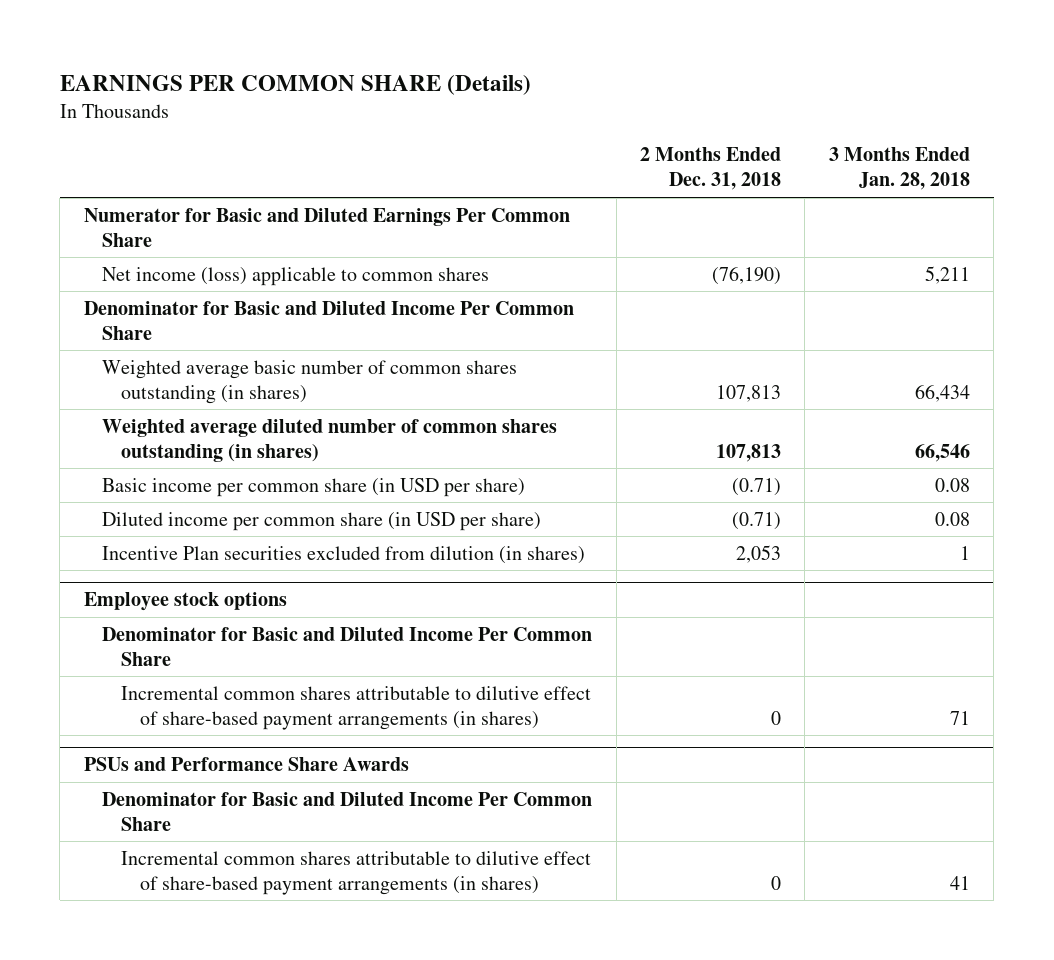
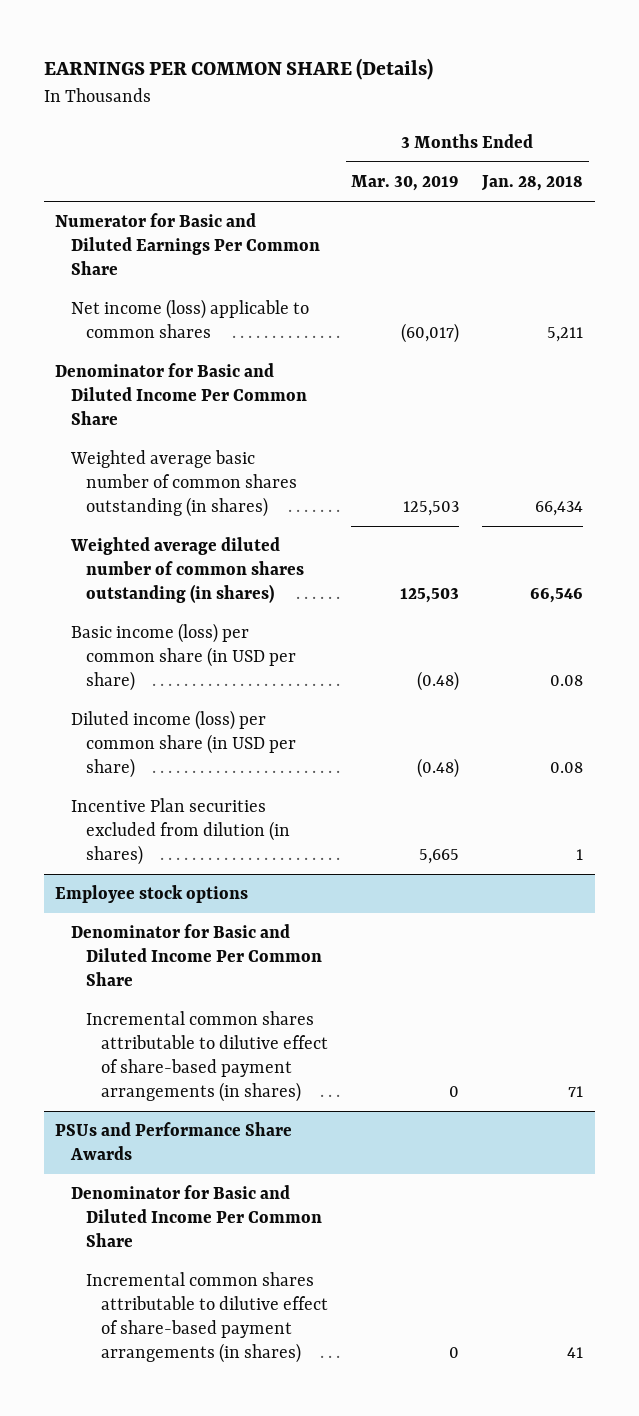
- | 2 Months Ended Dec. 31, 2018 | 3 Months Ended Jan. 28, 2018
+ | 3 Months Ended Mar. 30, 2019 | 3 Months Ended Jan. 28, 2018
- Basic income per common share (in USD per share) | (0.71) | 0.08
- Diluted income per common share (in USD per share) | (0.71) | 0.08
+ Basic income (loss) per common share (in USD per share) | (0.48) | 0.08
+ Diluted income (loss) per common share (in USD per share) | (0.48) | 0.08

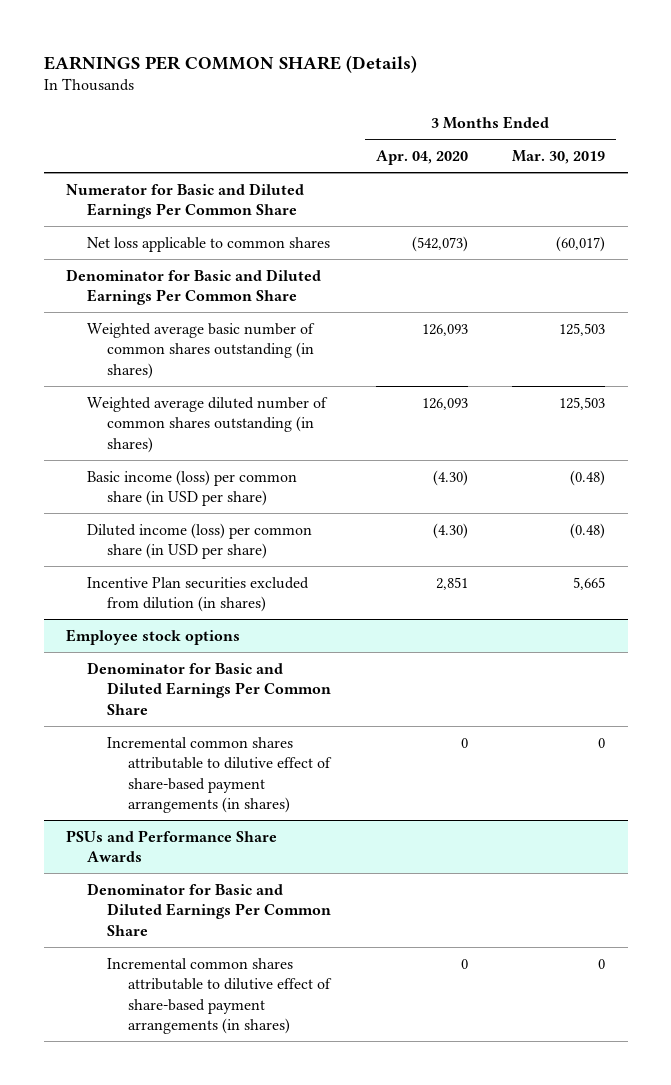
- | 3 Months Ended Mar. 30, 2019 | 3 Months Ended Jan. 28, 2018
+ | 3 Months Ended Apr. 04, 2020 | 3 Months Ended Mar. 30, 2019
- Net income (loss) applicable to common shares | (60,017) | 5,211
- Denominator for Basic and Diluted Income Per Common Share
+ Net loss applicable to common shares | (542,073) | (60,017)
+ Denominator for Basic and Diluted Earnings Per Common Share
@ Employee stock options
- Denominator for Basic and Diluted Income Per Common Share
+ Denominator for Basic and Diluted Earnings Per Common Share
@ PSUs and Performance Share Awards
- Denominator for Basic and Diluted Income Per Common Share
+ Denominator for Basic and Diluted Earnings Per Common Share

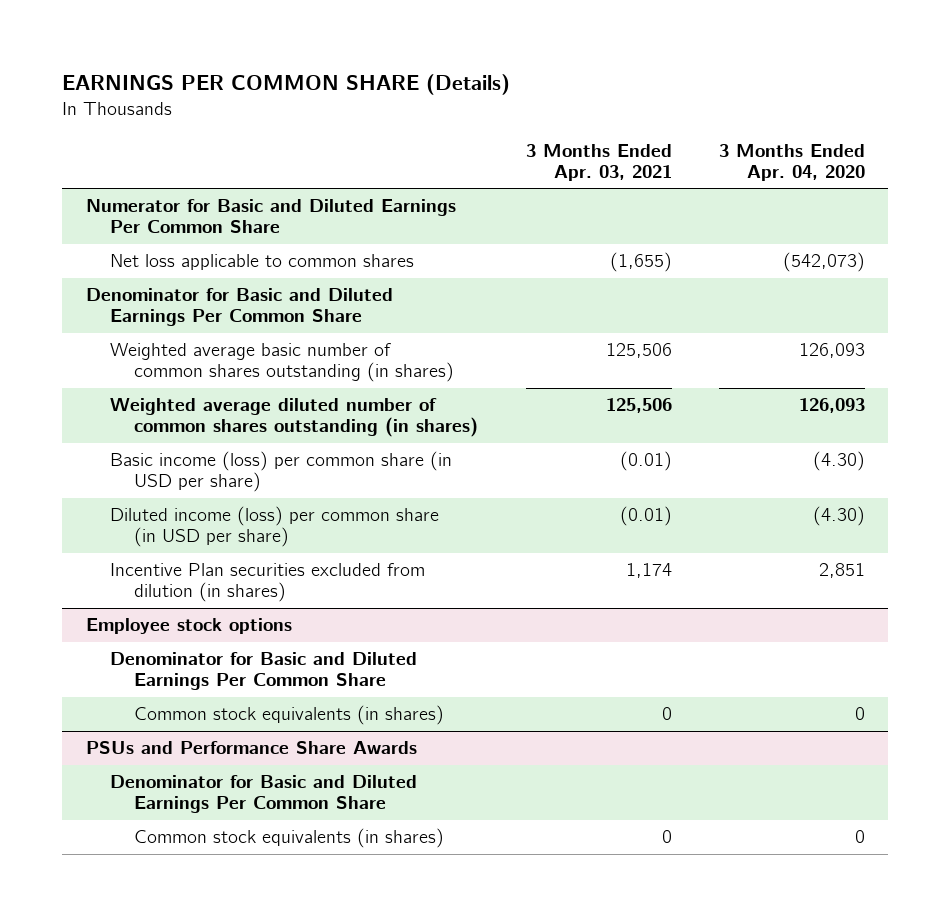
- | 3 Months Ended Apr. 04, 2020 | 3 Months Ended Mar. 30, 2019
+ | 3 Months Ended Apr. 03, 2021 | 3 Months Ended Apr. 04, 2020
@ Employee stock options
- Incremental common shares attributable to dilutive effect of share-based payment arrangements (in shares) | 0 | 0
+ Common stock equivalents (in shares) | 0 | 0
@ PSUs and Performance Share Awards
- Incremental common shares attributable to dilutive effect of share-based payment arrangements (in shares) | 0 | 0
+ Common stock equivalents (in shares) | 0 | 0

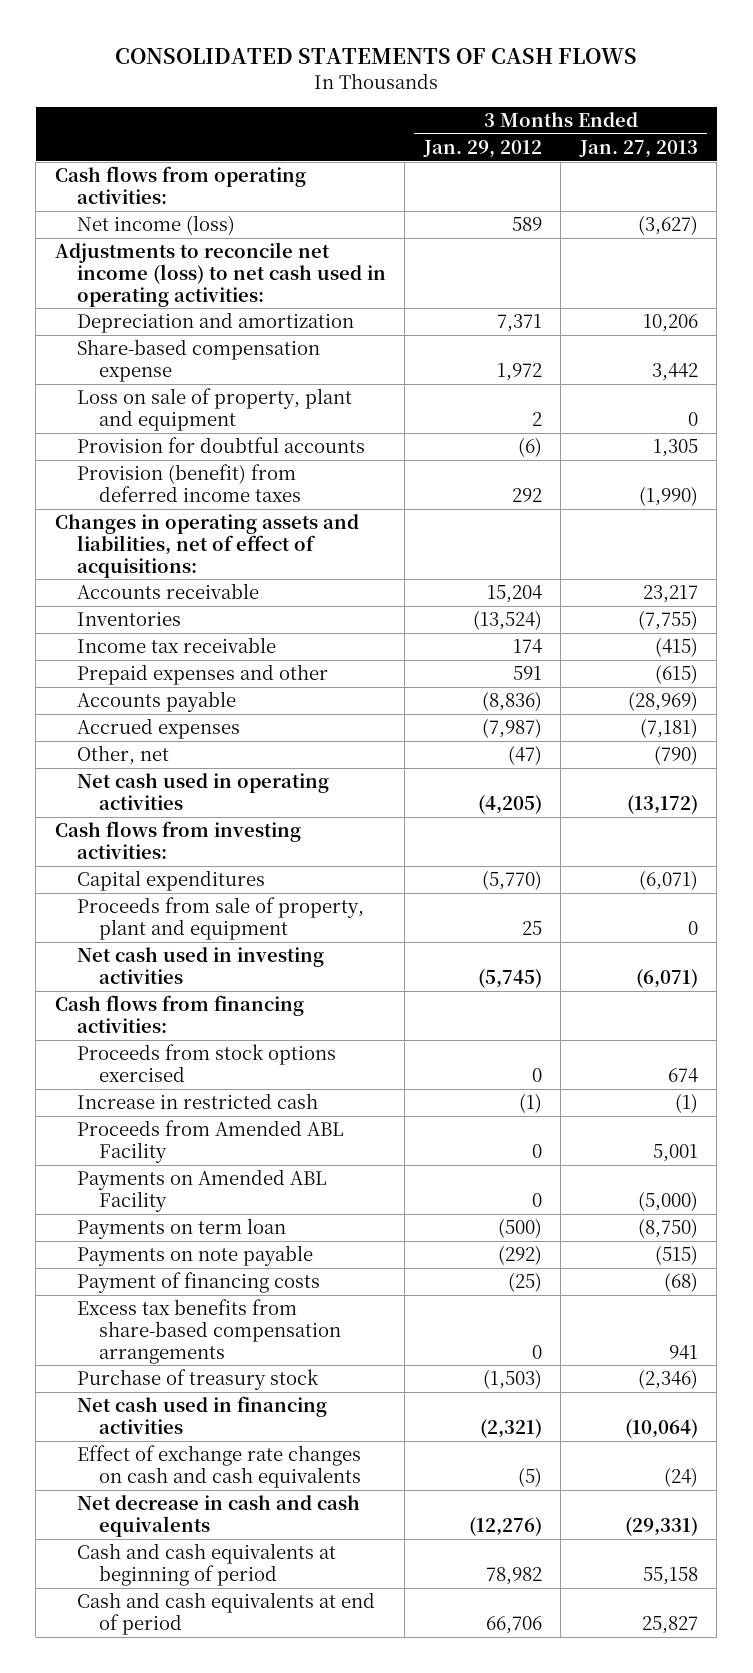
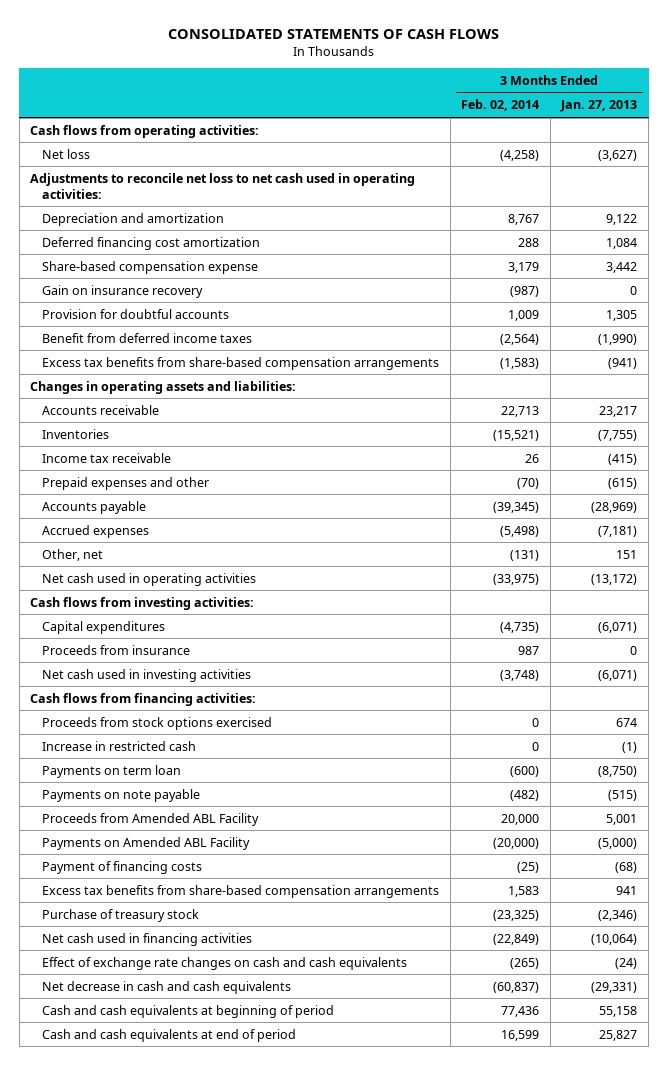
- | 3 Months Ended Jan. 29, 2012 | 3 Months Ended Jan. 27, 2013
+ | 3 Months Ended Feb. 02, 2014 | 3 Months Ended Jan. 27, 2013
- Net income (loss) | 589 | (3,627)
- Adjustments to reconcile net income (loss) to net cash used in operating activities:
- Depreciation and amortization | 7,371 | 10,206
+ Net loss | (4,258) | (3,627)
+ Adjustments to reconcile net loss to net cash used in operating activities:
+ Depreciation and amortization | 8,767 | 9,122
+ Deferred financing cost amortization | 288 | 1,084
- Loss on sale of property, plant and equipment | 2 | 0
+ Gain on insurance recovery | (987) | 0
- Provision (benefit) from deferred income taxes | 292 | (1,990)
- Changes in operating assets and liabilities, net of effect of acquisitions:
+ Benefit from deferred income taxes | (2,564) | (1,990)
+ Excess tax benefits from share-based compensation arrangements | (1,583) | (941)
+ Changes in operating assets and liabilities:
- Other, net | (47) | (790)
+ Other, net | (131) | 151
- Proceeds from sale of property, plant and equipment | 25 | 0
+ Proceeds from insurance | 987 | 0
moved down: Proceeds from Amended ABL Facility | 20,000 | 5,001
moved down: Payments on Amended ABL Facility | (20,000) | (5,000)

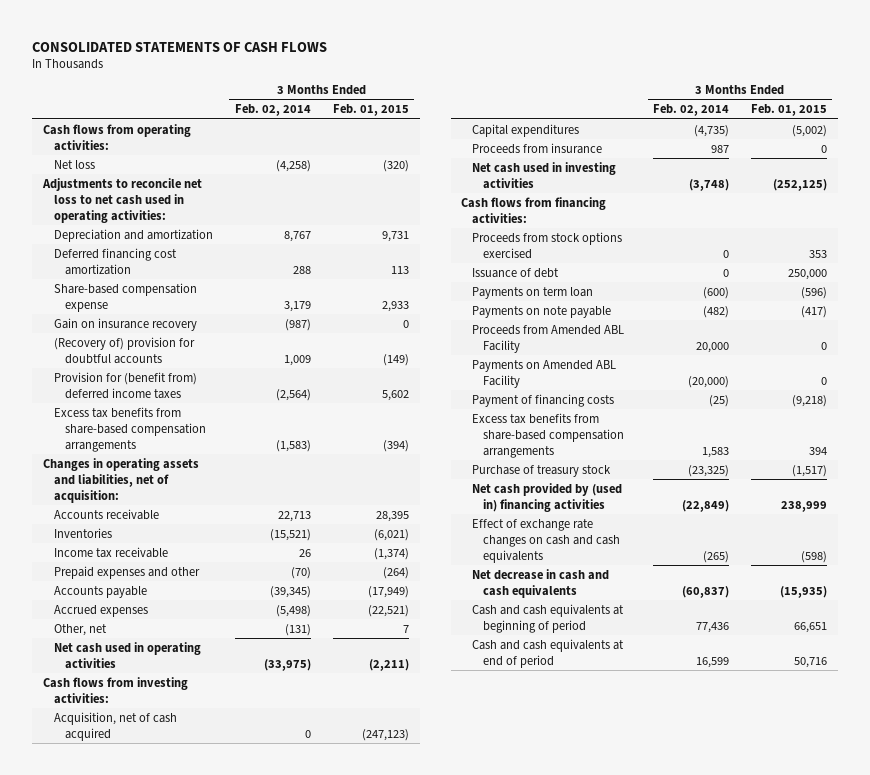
- | 3 Months Ended Feb. 02, 2014 | 3 Months Ended Jan. 27, 2013
+ | 3 Months Ended Feb. 02, 2014 | 3 Months Ended Feb. 01, 2015
- Provision for doubtful accounts | 1,009 | 1,305
- Benefit from deferred income taxes | (2,564) | (1,990)
+ (Recovery of) provision for doubtful accounts | 1,009 | (149)
+ Provision for (benefit from) deferred income taxes | (2,564) | 5,602
- Changes in operating assets and liabilities:
+ Changes in operating assets and liabilities, net of acquisition:
+ Acquisition, net of cash acquired | 0 | (247,123)
- Increase in restricted cash | 0 | (1)
+ Issuance of debt | 0 | 250,000
- Net cash used in financing activities | (22,849) | (10,064)
+ Net cash provided by (used in) financing activities | (22,849) | 238,999

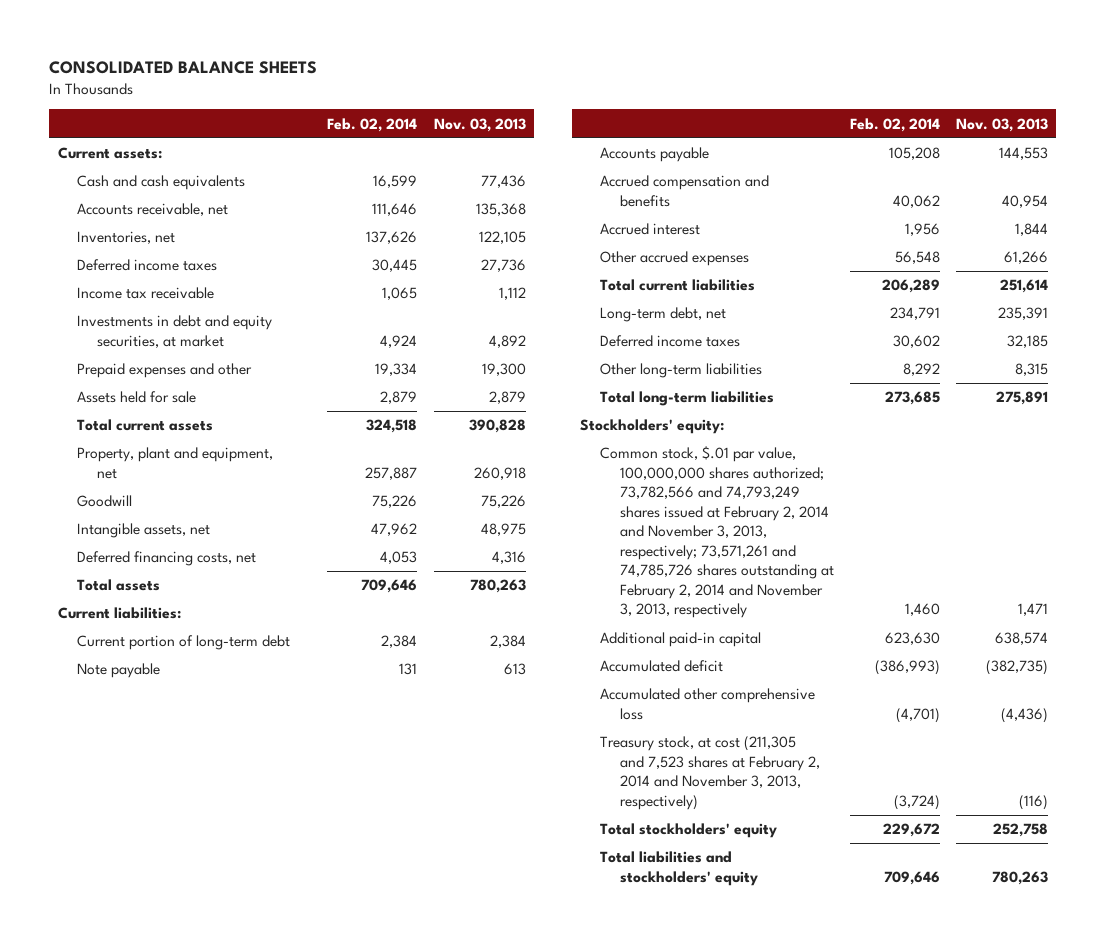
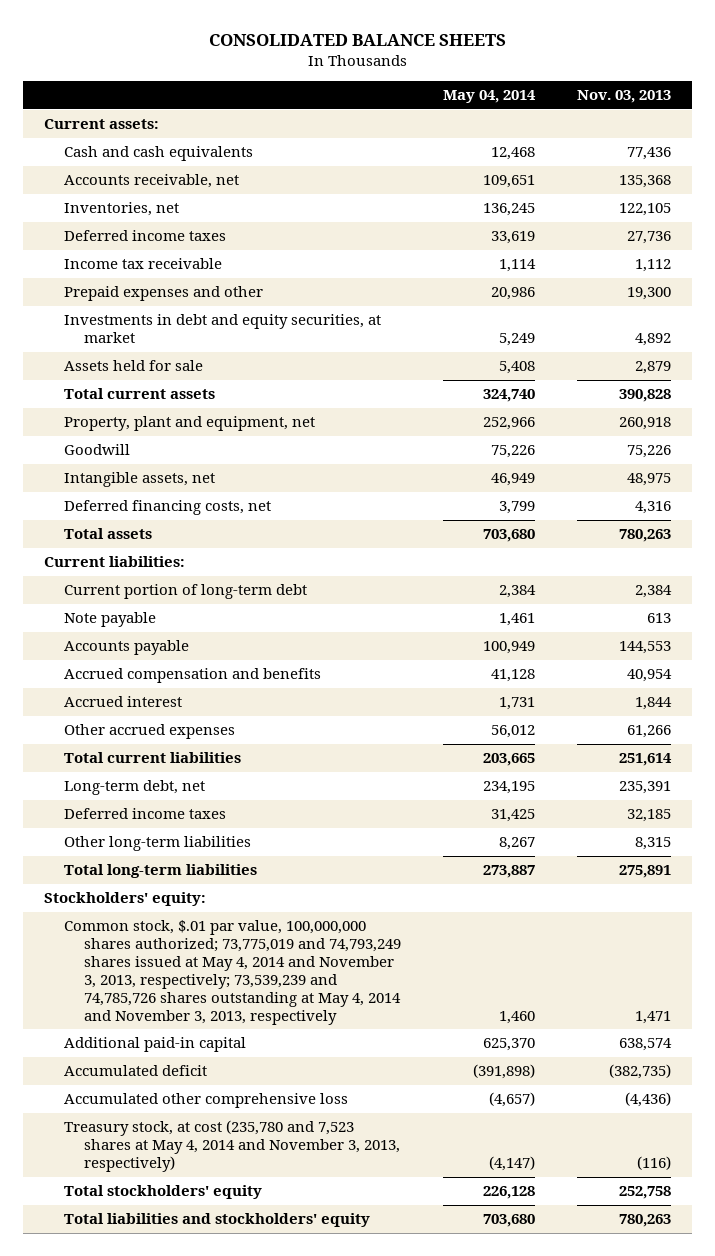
- | Feb. 02, 2014 | Nov. 03, 2013
+ | May 04, 2014 | Nov. 03, 2013
moved down: Investments in debt and equity securities, at market | 5,249 | 4,892
- Common stock, $.01 par value, 100,000,000 shares authorized; 73,782,566 and 74,793,249 shares issued at February 2, 2014 and November 3, 2013, respectively; 73,571,261 and 74,785,726 shares outstanding at February 2, 2014 and November 3, 2013, respectively | 1,460 | 1,471
+ Common stock, $.01 par value, 100,000,000 shares authorized; 73,775,019 and 74,793,249 shares issued at May 4, 2014 and November 3, 2013, respectively; 73,539,239 and 74,785,726 shares outstanding at May 4, 2014 and November 3, 2013, respectively | 1,460 | 1,471
- Treasury stock, at cost (211,305 and 7,523 shares at February 2, 2014 and November 3, 2013, respectively) | (3,724) | (116)
+ Treasury stock, at cost (235,780 and 7,523 shares at May 4, 2014 and November 3, 2013, respectively) | (4,147) | (116)

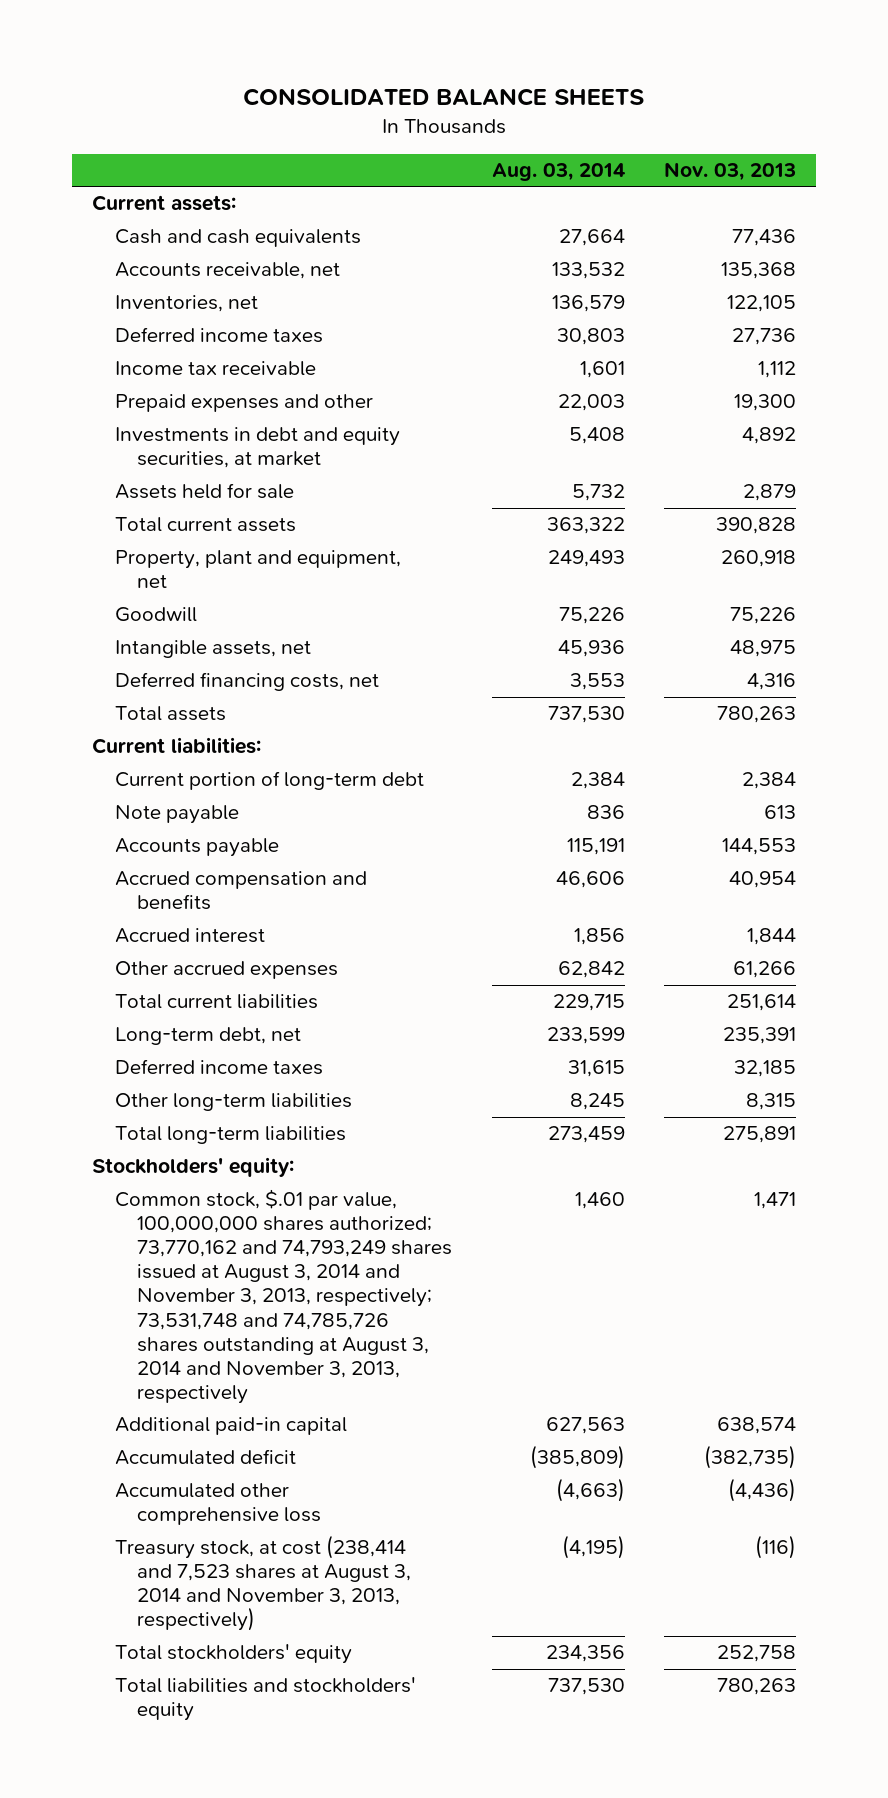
- | May 04, 2014 | Nov. 03, 2013
+ | Aug. 03, 2014 | Nov. 03, 2013
- Common stock, $.01 par value, 100,000,000 shares authorized; 73,775,019 and 74,793,249 shares issued at May 4, 2014 and November 3, 2013, respectively; 73,539,239 and 74,785,726 shares outstanding at May 4, 2014 and November 3, 2013, respectively | 1,460 | 1,471
+ Common stock, $.01 par value, 100,000,000 shares authorized; 73,770,162 and 74,793,249 shares issued at August 3, 2014 and November 3, 2013, respectively; 73,531,748 and 74,785,726 shares outstanding at August 3, 2014 and November 3, 2013, respectively | 1,460 | 1,471
- Treasury stock, at cost (235,780 and 7,523 shares at May 4, 2014 and November 3, 2013, respectively) | (4,147) | (116)
+ Treasury stock, at cost (238,414 and 7,523 shares at August 3, 2014 and November 3, 2013, respectively) | (4,195) | (116)

